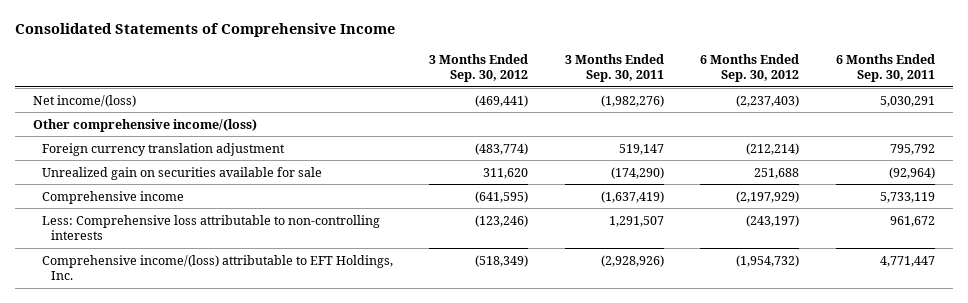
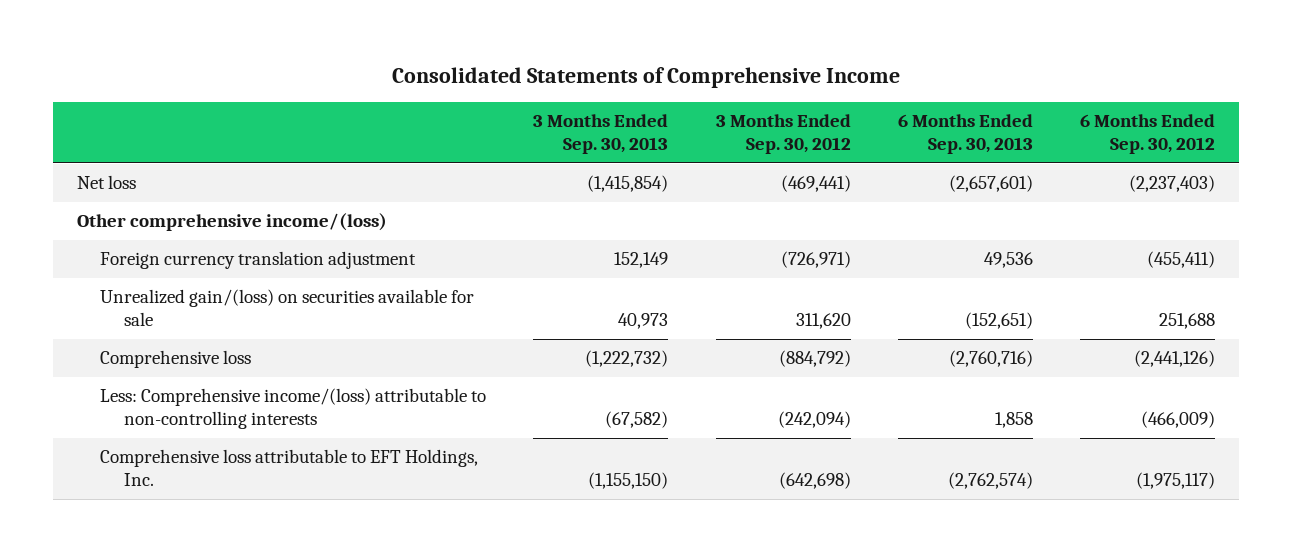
- | 3 Months Ended Sep. 30, 2012 | 3 Months Ended Sep. 30, 2011 | 6 Months Ended Sep. 30, 2012 | 6 Months Ended Sep. 30, 2011
+ | 3 Months Ended Sep. 30, 2013 | 3 Months Ended Sep. 30, 2012 | 6 Months Ended Sep. 30, 2013 | 6 Months Ended Sep. 30, 2012
- Net income/(loss) | (469,441) | (1,982,276) | (2,237,403) | 5,030,291
+ Net loss | (1,415,854) | (469,441) | (2,657,601) | (2,237,403)
- Foreign currency translation adjustment | (483,774) | 519,147 | (212,214) | 795,792
- Unrealized gain on securities available for sale | 311,620 | (174,290) | 251,688 | (92,964)
- Comprehensive income | (641,595) | (1,637,419) | (2,197,929) | 5,733,119
- Less: Comprehensive loss attributable to non-controlling interests | (123,246) | 1,291,507 | (243,197) | 961,672
- Comprehensive income/(loss) attributable to EFT Holdings, Inc. | (518,349) | (2,928,926) | (1,954,732) | 4,771,447
+ Foreign currency translation adjustment | 152,149 | (726,971) | 49,536 | (455,411)
+ Unrealized gain/(loss) on securities available for sale | 40,973 | 311,620 | (152,651) | 251,688
+ Comprehensive loss | (1,222,732) | (884,792) | (2,760,716) | (2,441,126)
+ Less: Comprehensive income/(loss) attributable to non-controlling interests | (67,582) | (242,094) | 1,858 | (466,009)
+ Comprehensive loss attributable to EFT Holdings, Inc. | (1,155,150) | (642,698) | (2,762,574) | (1,975,117)

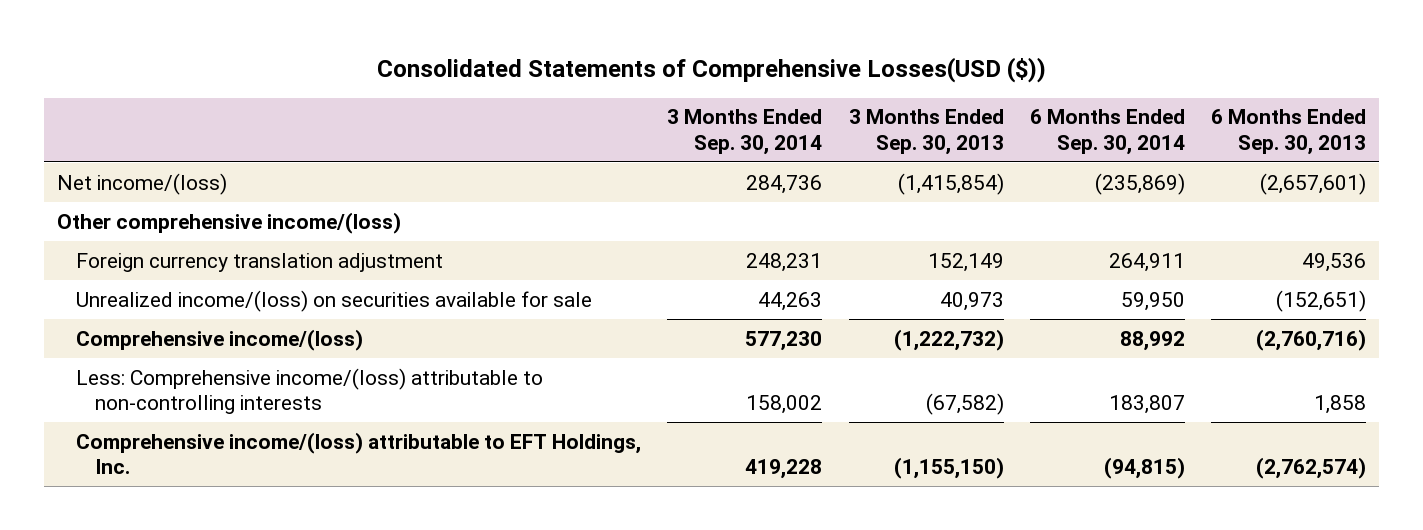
- Consolidated Statements of Comprehensive Income
+ Consolidated Statements of Comprehensive Losses(USD ($))
- | 3 Months Ended Sep. 30, 2013 | 3 Months Ended Sep. 30, 2012 | 6 Months Ended Sep. 30, 2013 | 6 Months Ended Sep. 30, 2012
+ | 3 Months Ended Sep. 30, 2014 | 3 Months Ended Sep. 30, 2013 | 6 Months Ended Sep. 30, 2014 | 6 Months Ended Sep. 30, 2013
- Net loss | (1,415,854) | (469,441) | (2,657,601) | (2,237,403)
+ Net income/(loss) | 284,736 | (1,415,854) | (235,869) | (2,657,601)
- Unrealized gain/(loss) on securities available for sale | 40,973 | 311,620 | (152,651) | 251,688
- Comprehensive loss | (1,222,732) | (884,792) | (2,760,716) | (2,441,126)
+ Unrealized income/(loss) on securities available for sale | 44,263 | 40,973 | 59,950 | (152,651)
+ Comprehensive income/(loss) | 577,230 | (1,222,732) | 88,992 | (2,760,716)
- Comprehensive loss attributable to EFT Holdings, Inc. | (1,155,150) | (642,698) | (2,762,574) | (1,975,117)
+ Comprehensive income/(loss) attributable to EFT Holdings, Inc. | 419,228 | (1,155,150) | (94,815) | (2,762,574)

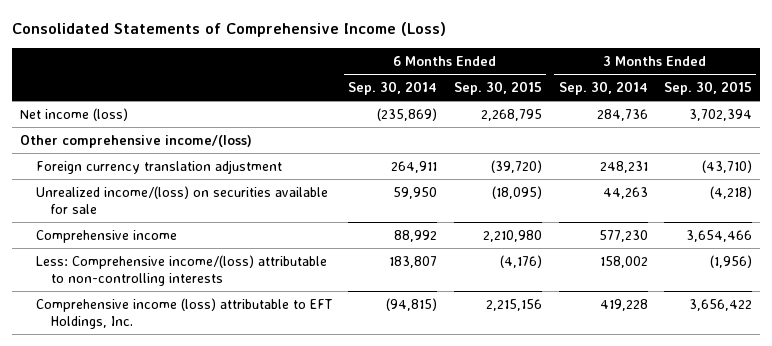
- Consolidated Statements of Comprehensive Losses(USD ($))
+ Consolidated Statements of Comprehensive Income (Loss)
- | 3 Months Ended Sep. 30, 2014 | 3 Months Ended Sep. 30, 2013 | 6 Months Ended Sep. 30, 2014 | 6 Months Ended Sep. 30, 2013
+ | 6 Months Ended Sep. 30, 2014 | 6 Months Ended Sep. 30, 2015 | 3 Months Ended Sep. 30, 2014 | 3 Months Ended Sep. 30, 2015
- Net income/(loss) | 284,736 | (1,415,854) | (235,869) | (2,657,601)
+ Net income (loss) | (235,869) | 2,268,795 | 284,736 | 3,702,394
- Comprehensive income/(loss) | 577,230 | (1,222,732) | 88,992 | (2,760,716)
+ Comprehensive income | 88,992 | 2,210,980 | 577,230 | 3,654,466
- Comprehensive income/(loss) attributable to EFT Holdings, Inc. | 419,228 | (1,155,150) | (94,815) | (2,762,574)
+ Comprehensive income (loss) attributable to EFT Holdings, Inc. | (94,815) | 2,215,156 | 419,228 | 3,656,422

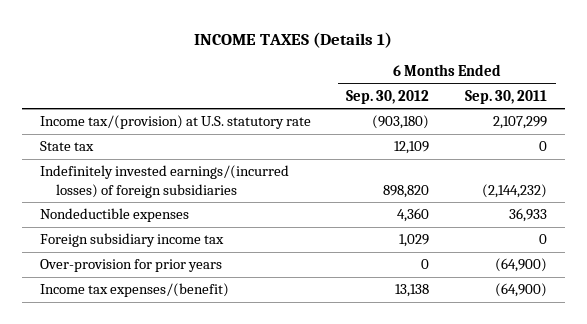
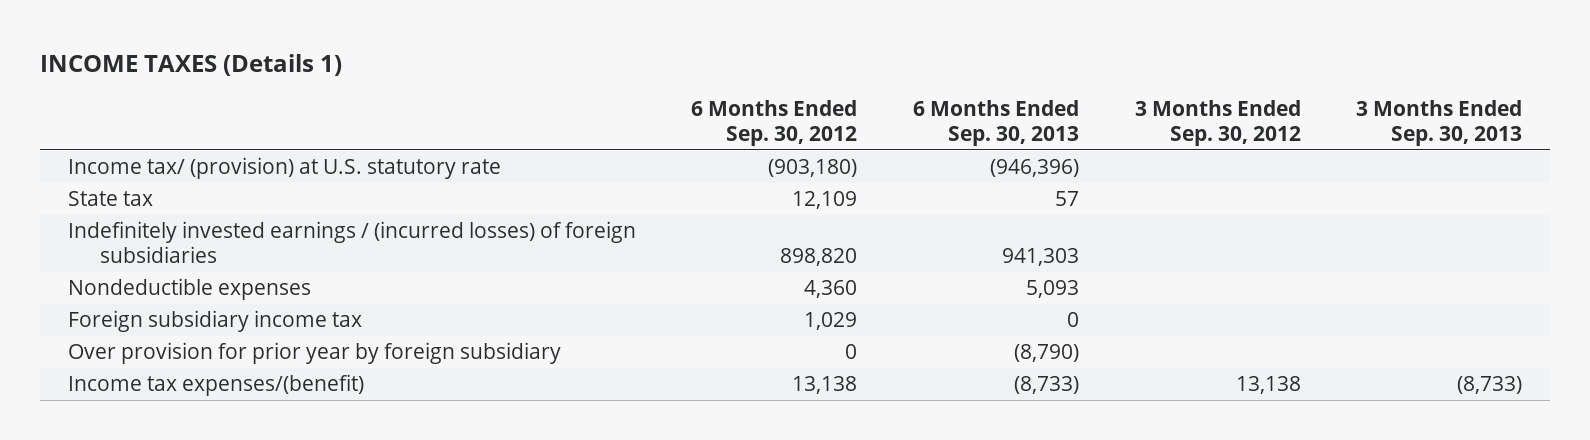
- | 6 Months Ended Sep. 30, 2012 | 6 Months Ended Sep. 30, 2011
+ | 6 Months Ended Sep. 30, 2012 | 6 Months Ended Sep. 30, 2013 | 3 Months Ended Sep. 30, 2012 | 3 Months Ended Sep. 30, 2013
- Income tax/(provision) at U.S. statutory rate | (903,180) | 2,107,299
+ Income tax/ (provision) at U.S. statutory rate | (903,180) | (946,396) | |
- Indefinitely invested earnings/(incurred losses) of foreign subsidiaries | 898,820 | (2,144,232)
+ Indefinitely invested earnings / (incurred losses) of foreign subsidiaries | 898,820 | 941,303 | |
- Over-provision for prior years | 0 | (64,900)
+ Over provision for prior year by foreign subsidiary | 0 | (8,790) | |

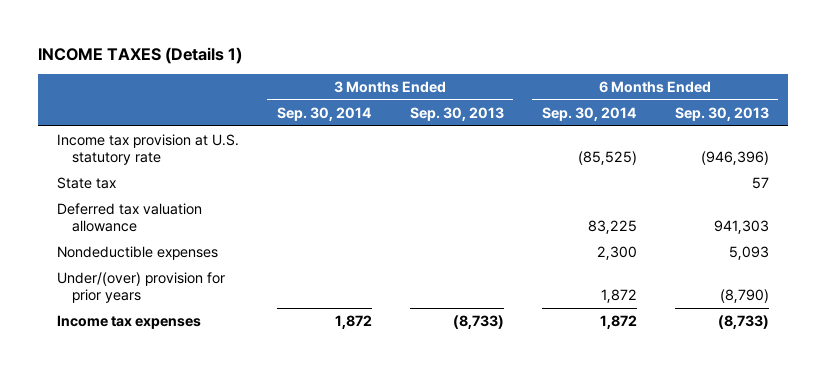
- | 6 Months Ended Sep. 30, 2012 | 6 Months Ended Sep. 30, 2013 | 3 Months Ended Sep. 30, 2012 | 3 Months Ended Sep. 30, 2013
+ | 3 Months Ended Sep. 30, 2014 | 3 Months Ended Sep. 30, 2013 | 6 Months Ended Sep. 30, 2014 | 6 Months Ended Sep. 30, 2013
- Income tax/ (provision) at U.S. statutory rate | (903,180) | (946,396) | |
+ Income tax provision at U.S. statutory rate | | | (85,525) | (946,396)
- Indefinitely invested earnings / (incurred losses) of foreign subsidiaries | 898,820 | 941,303 | |
+ Deferred tax valuation allowance | | | 83,225 | 941,303
- Foreign subsidiary income tax | 1,029 | 0 | |
- Over provision for prior year by foreign subsidiary | 0 | (8,790) | |
- Income tax expenses/(benefit) | 13,138 | (8,733) | 13,138 | (8,733)
+ Under/(over) provision for prior years | | | 1,872 | (8,790)
+ Income tax expenses | 1,872 | (8,733) | 1,872 | (8,733)

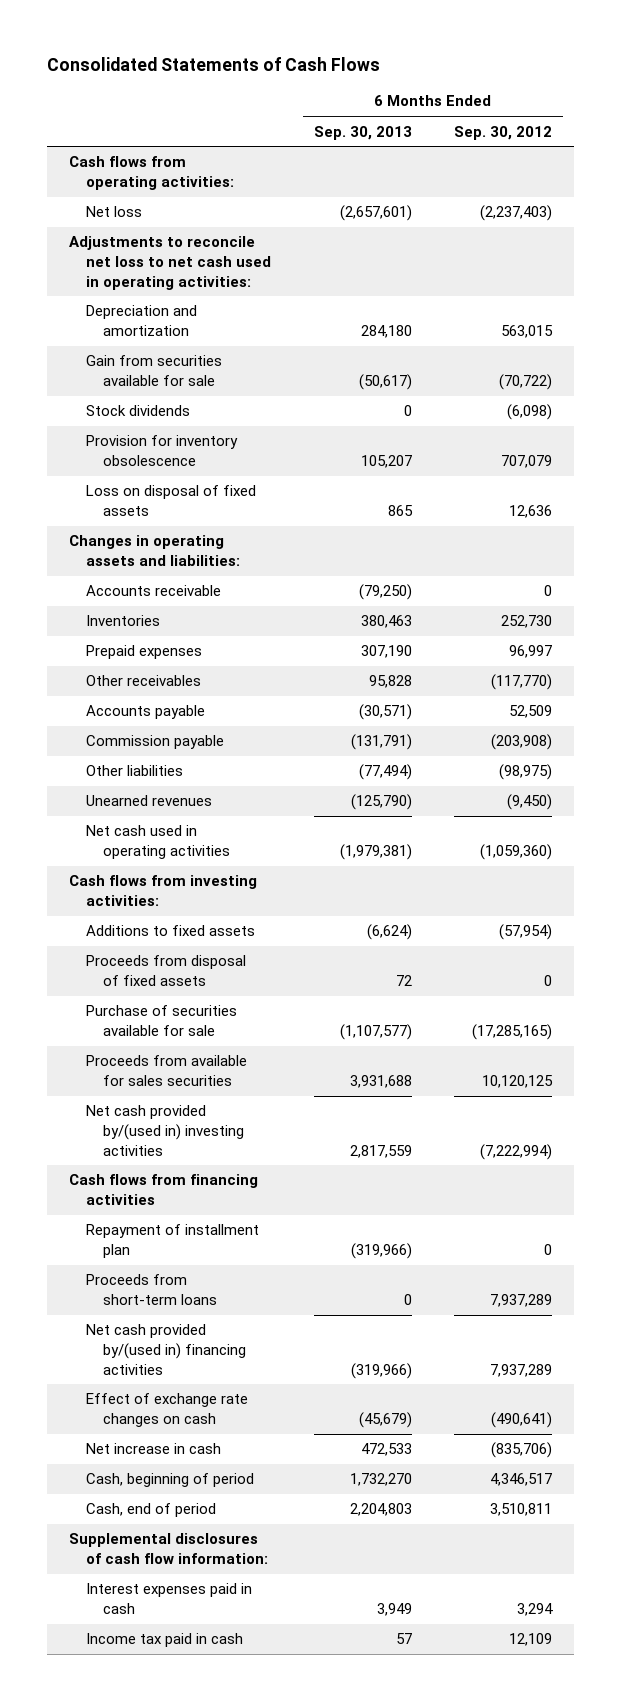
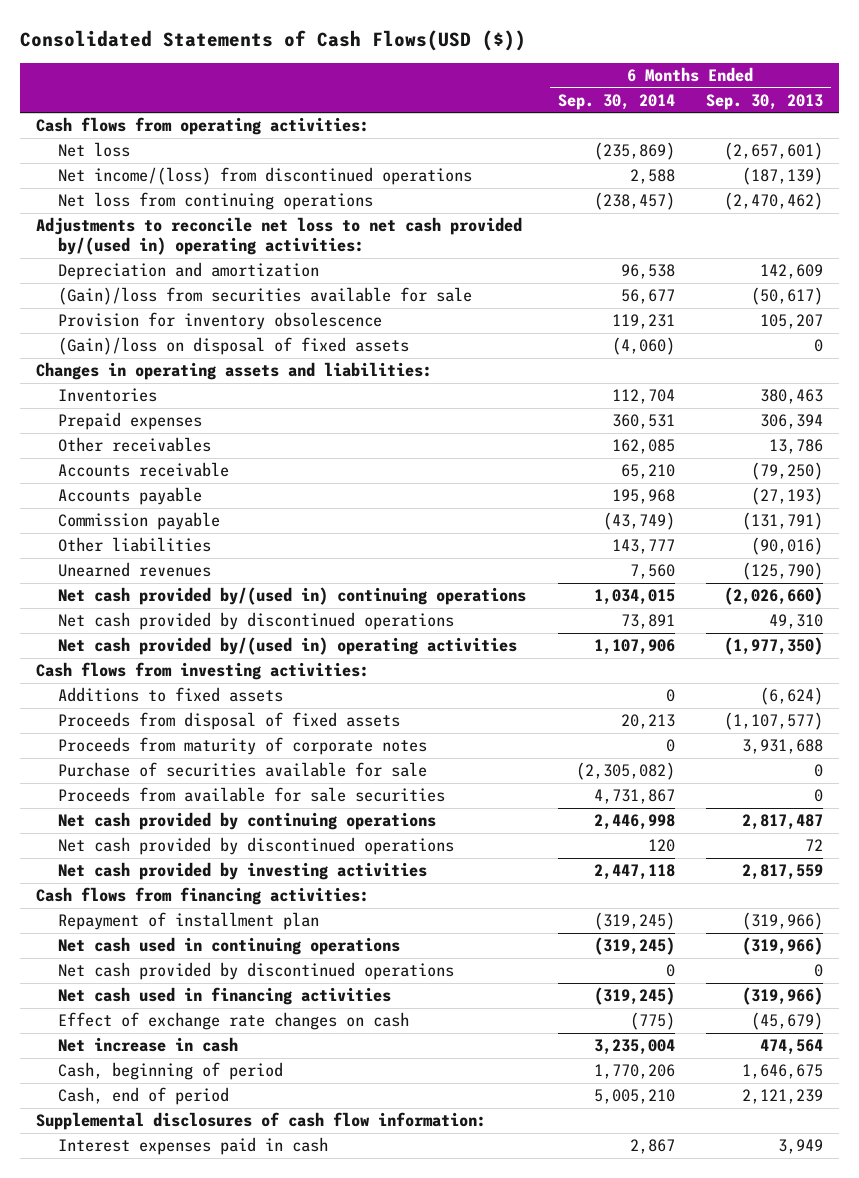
- Consolidated Statements of Cash Flows
+ Consolidated Statements of Cash Flows(USD ($))
- | 6 Months Ended Sep. 30, 2013 | 6 Months Ended Sep. 30, 2012
+ | 6 Months Ended Sep. 30, 2014 | 6 Months Ended Sep. 30, 2013
- Adjustments to reconcile net loss to net cash used in operating activities:
- Depreciation and amortization | 284,180 | 563,015
- Gain from securities available for sale | (50,617) | (70,722)
- Stock dividends | 0 | (6,098)
+ Net income/(loss) from discontinued operations | 2,588 | (187,139)
+ Net loss from continuing operations | (238,457) | (2,470,462)
+ Adjustments to reconcile net loss to net cash provided by/(used in) operating activities:
+ Depreciation and amortization | 96,538 | 142,609
+ (Gain)/loss from securities available for sale | 56,677 | (50,617)
- Loss on disposal of fixed assets | 865 | 12,636
+ (Gain)/loss on disposal of fixed assets | (4,060) | 0
- Prepaid expenses | 307,190 | 96,997
- Other receivables | 95,828 | (117,770)
- Accounts payable | (30,571) | 52,509
+ Prepaid expenses | 360,531 | 306,394
+ Other receivables | 162,085 | 13,786
moved down: Accounts receivable | 65,210 | (79,250)
+ Accounts payable | 195,968 | (27,193)
- Other liabilities | (77,494) | (98,975)
+ Other liabilities | 143,777 | (90,016)
- Net cash used in operating activities | (1,979,381) | (1,059,360)
+ Net cash provided by/(used in) continuing operations | 1,034,015 | (2,026,660)
+ Net cash provided by discontinued operations | 73,891 | 49,310
+ Net cash provided by/(used in) operating activities | 1,107,906 | (1,977,350)
- Proceeds from disposal of fixed assets | 72 | 0
- Purchase of securities available for sale | (1,107,577) | (17,285,165)
- Proceeds from available for sales securities | 3,931,688 | 10,120,125
- Net cash provided by/(used in) investing activities | 2,817,559 | (7,222,994)
- Cash flows from financing activities
+ Proceeds from disposal of fixed assets | 20,213 | (1,107,577)
+ Proceeds from maturity of corporate notes | 0 | 3,931,688
+ Purchase of securities available for sale | (2,305,082) | 0
+ Proceeds from available for sale securities | 4,731,867 | 0
+ Net cash provided by continuing operations | 2,446,998 | 2,817,487
+ Net cash provided by discontinued operations | 120 | 72
+ Net cash provided by investing activities | 2,447,118 | 2,817,559
+ Cash flows from financing activities:
- Proceeds from short-term loans | 0 | 7,937,289
- Net cash provided by/(used in) financing activities | (319,966) | 7,937,289
+ Net cash used in continuing operations | (319,245) | (319,966)
+ Net cash provided by discontinued operations | 0 | 0
+ Net cash used in financing activities | (319,245) | (319,966)
- Net increase in cash | 472,533 | (835,706)
- Cash, beginning of period | 1,732,270 | 4,346,517
- Cash, end of period | 2,204,803 | 3,510,811
+ Net increase in cash | 3,235,004 | 474,564
+ Cash, beginning of period | 1,770,206 | 1,646,675
+ Cash, end of period | 5,005,210 | 2,121,239
- Income tax paid in cash | 57 | 12,109

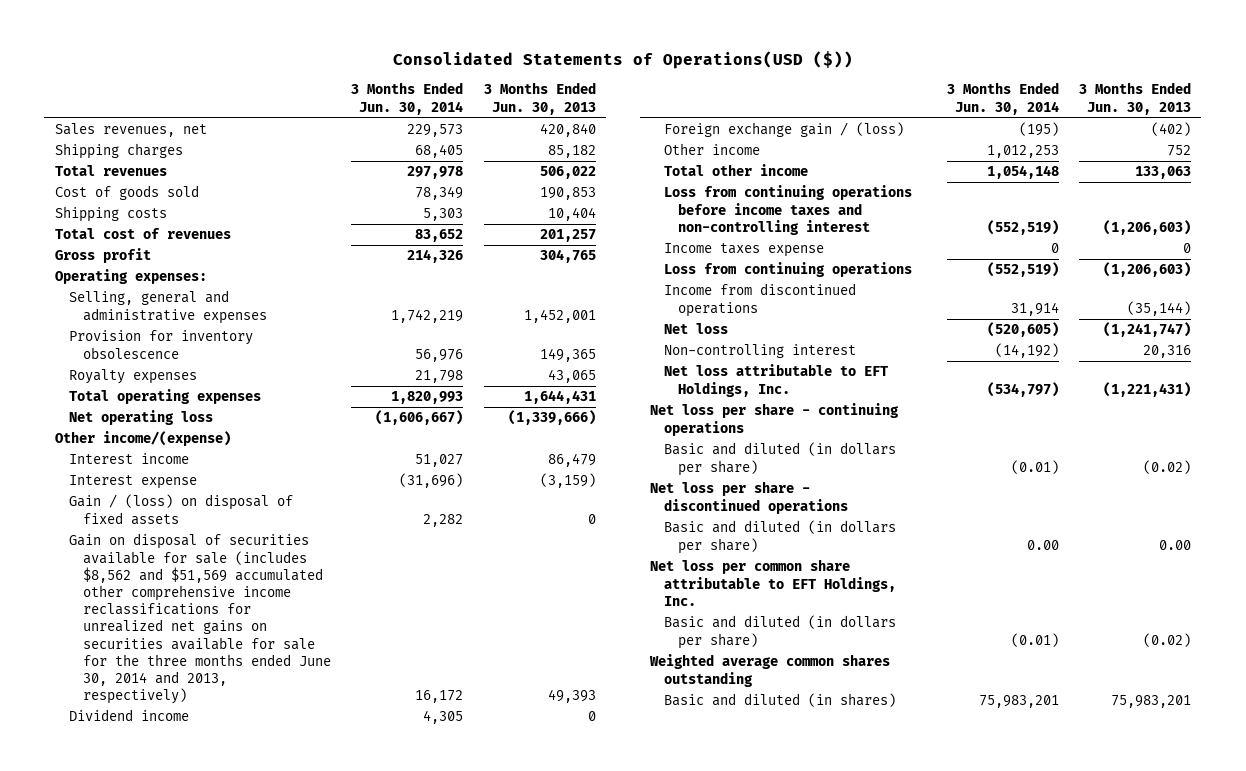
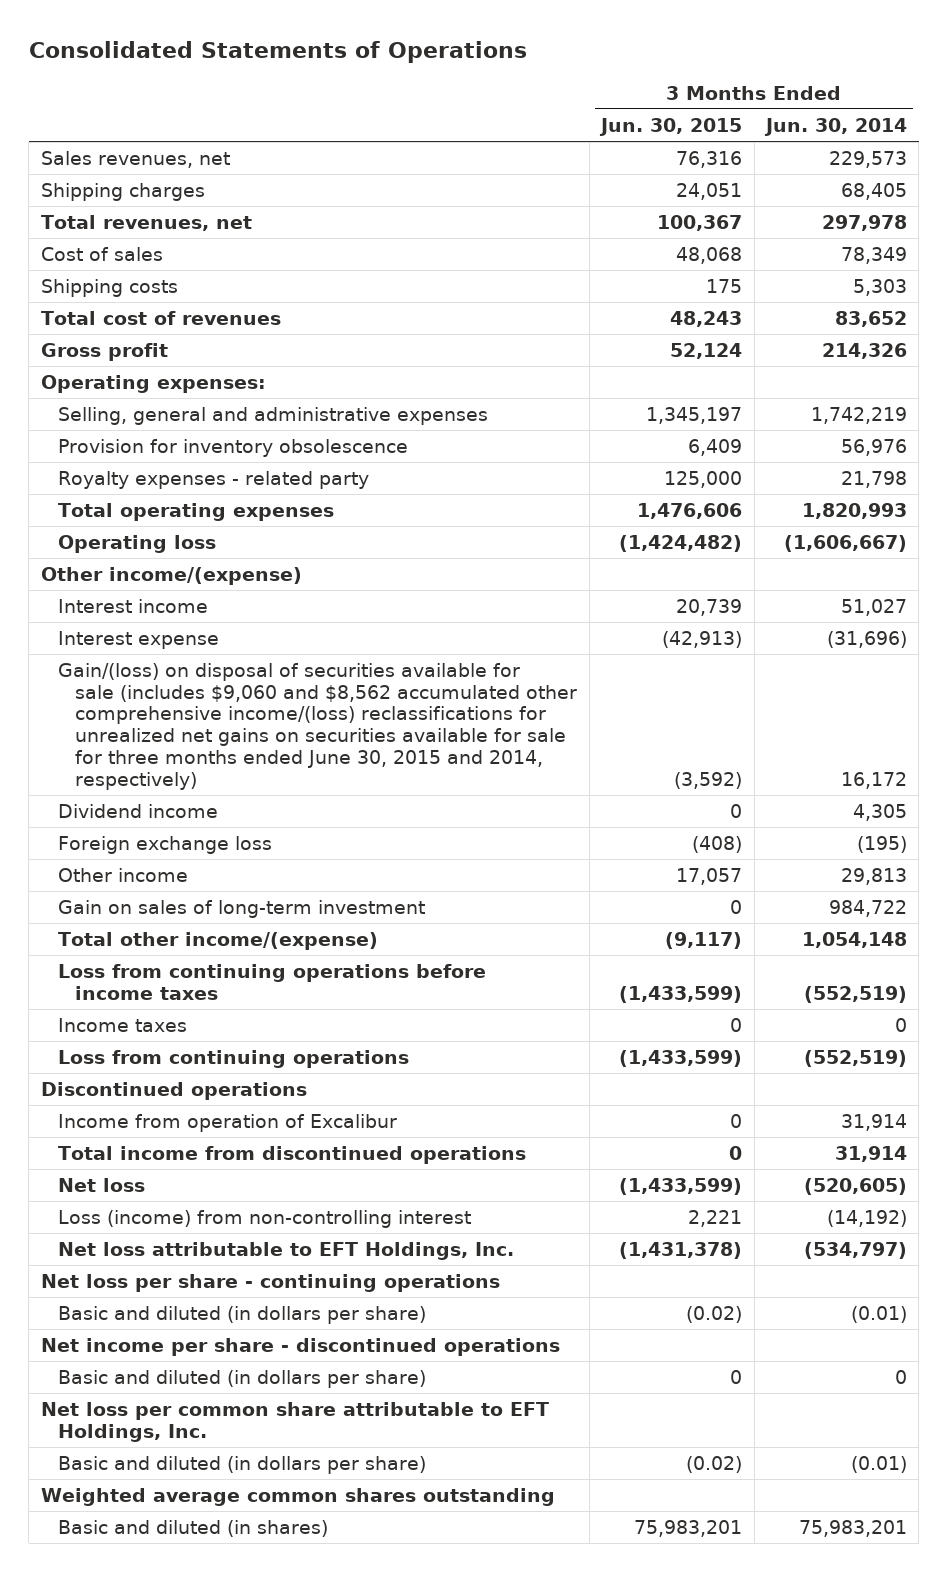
- Consolidated Statements of Operations(USD ($))
+ Consolidated Statements of Operations
- | 3 Months Ended Jun. 30, 2014 | 3 Months Ended Jun. 30, 2013
+ | 3 Months Ended Jun. 30, 2015 | 3 Months Ended Jun. 30, 2014
- Total revenues | 297,978 | 506,022
- Cost of goods sold | 78,349 | 190,853
+ Total revenues, net | 100,367 | 297,978
+ Cost of sales | 48,068 | 78,349
- Royalty expenses | 21,798 | 43,065
+ Royalty expenses - related party | 125,000 | 21,798
- Net operating loss | (1,606,667) | (1,339,666)
+ Operating loss | (1,424,482) | (1,606,667)
- Gain / (loss) on disposal of fixed assets | 2,282 | 0
- Gain on disposal of securities available for sale (includes $8,562 and $51,569 accumulated other comprehensive income reclassifications for unrealized net gains on securities available for sale for the three months ended June 30, 2014 and 2013, respectively) | 16,172 | 49,393
+ Gain/(loss) on disposal of securities available for sale (includes $9,060 and $8,562 accumulated other comprehensive income/(loss) reclassifications for unrealized net gains on securities available for sale for three months ended June 30, 2015 and 2014, respectively) | (3,592) | 16,172
- Foreign exchange gain / (loss) | (195) | (402)
- Other income | 1,012,253 | 752
- Total other income | 1,054,148 | 133,063
- Loss from continuing operations before income taxes and non-controlling interest | (552,519) | (1,206,603)
- Income taxes expense | 0 | 0
+ Foreign exchange loss | (408) | (195)
+ Other income | 17,057 | 29,813
+ Gain on sales of long-term investment | 0 | 984,722
+ Total other income/(expense) | (9,117) | 1,054,148
+ Loss from continuing operations before income taxes | (1,433,599) | (552,519)
+ Income taxes | 0 | 0
- Income from discontinued operations | 31,914 | (35,144)
+ Discontinued operations
+ Income from operation of Excalibur | 0 | 31,914
+ Total income from discontinued operations | 0 | 31,914
- Non-controlling interest | (14,192) | 20,316
+ Loss (income) from non-controlling interest | 2,221 | (14,192)
- Net loss per share - discontinued operations
- Basic and diluted (in dollars per share) | 0.00 | 0.00
+ Net income per share - discontinued operations
+ Basic and diluted (in dollars per share) | 0 | 0

